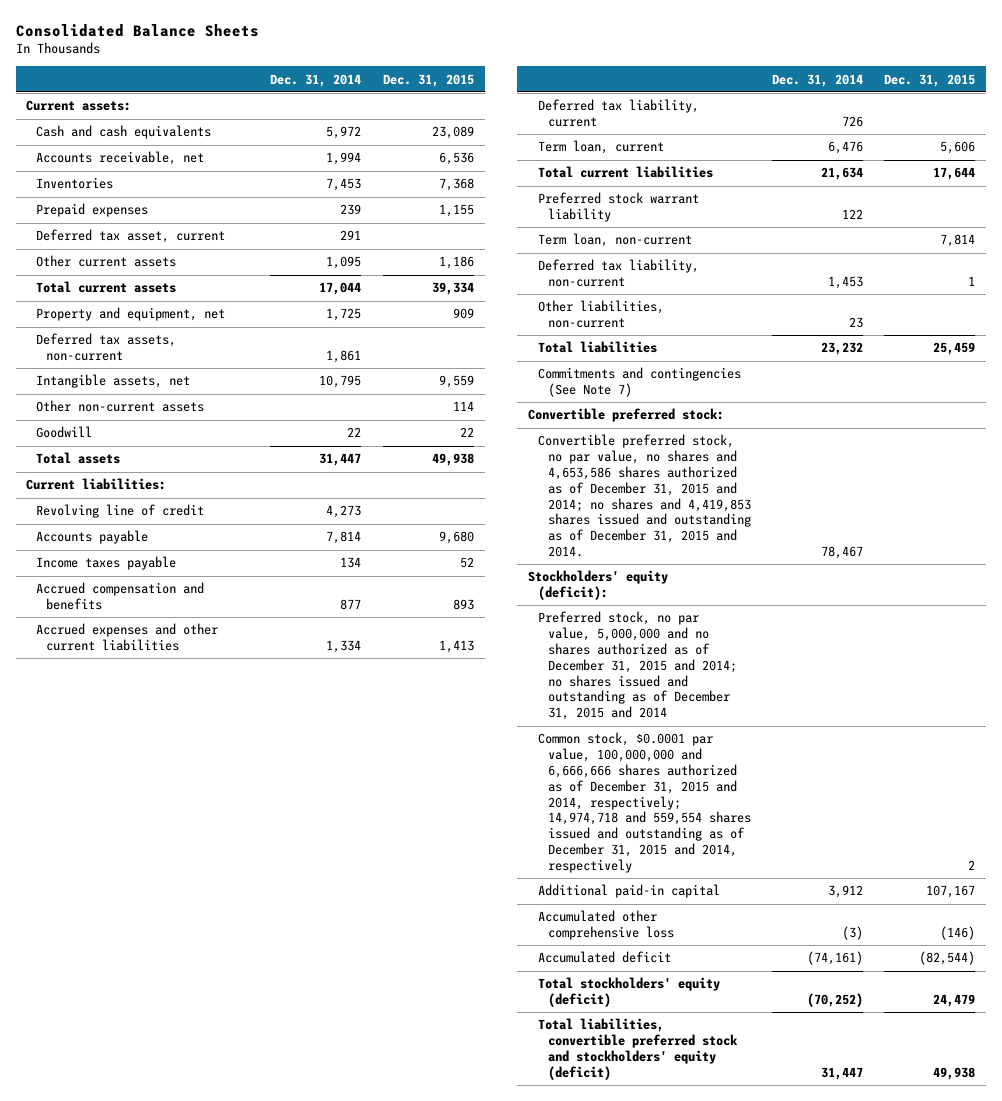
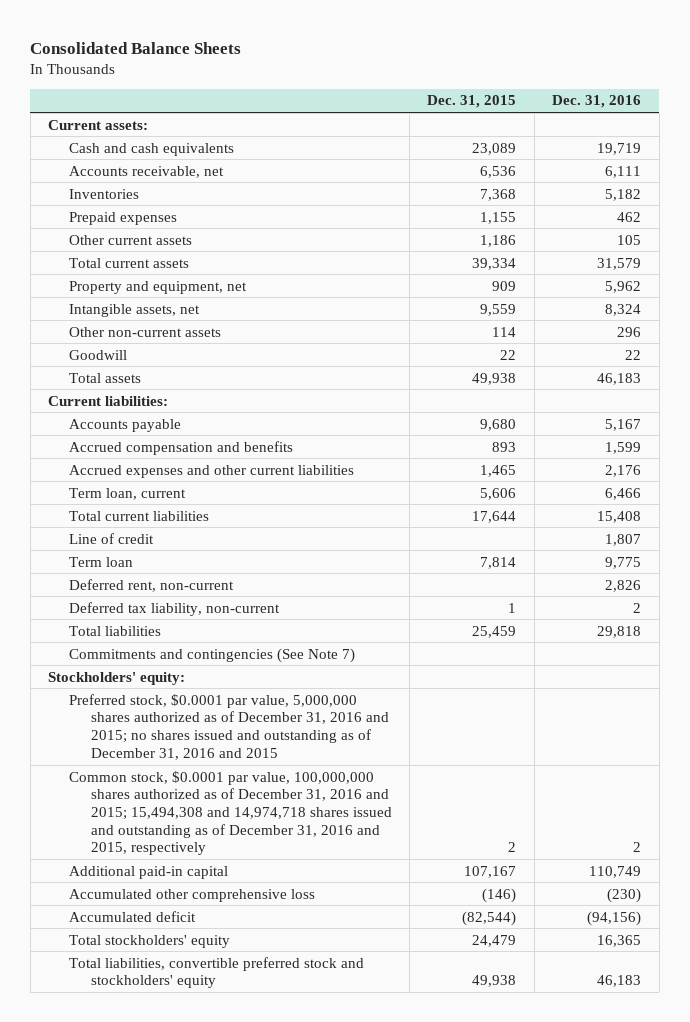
- | Dec. 31, 2014 | Dec. 31, 2015
+ | Dec. 31, 2015 | Dec. 31, 2016
- Deferred tax asset, current | 291 |
- Deferred tax assets, non-current | 1,861 |
- Revolving line of credit | 4,273 |
- Income taxes payable | 134 | 52
- Accrued expenses and other current liabilities | 1,334 | 1,413
- Deferred tax liability, current | 726 |
+ Accrued expenses and other current liabilities | 1,465 | 2,176
- Preferred stock warrant liability | 122 |
- Term loan, non-current | | 7,814
+ Line of credit | | 1,807
+ Term loan | 7,814 | 9,775
+ Deferred rent, non-current | | 2,826
- Other liabilities, non-current | 23 |
- Convertible preferred stock:
- Convertible preferred stock, no par value, no shares and 4,653,586 shares authorized as of December 31, 2015 and 2014; no shares and 4,419,853 shares issued and outstanding as of December 31, 2015 and 2014. | 78,467 |
- Stockholders' equity (deficit):
- Preferred stock, no par value, 5,000,000 and no shares authorized as of December 31, 2015 and 2014; no shares issued and outstanding as of December 31, 2015 and 2014
- Common stock, $0.0001 par value, 100,000,000 and 6,666,666 shares authorized as of December 31, 2015 and 2014, respectively; 14,974,718 and 559,554 shares issued and outstanding as of December 31, 2015 and 2014, respectively | | 2
+ Stockholders' equity:
+ Preferred stock, $0.0001 par value, 5,000,000 shares authorized as of December 31, 2016 and 2015; no shares issued and outstanding as of December 31, 2016 and 2015
+ Common stock, $0.0001 par value, 100,000,000 shares authorized as of December 31, 2016 and 2015; 15,494,308 and 14,974,718 shares issued and outstanding as of December 31, 2016 and 2015, respectively | 2 | 2
- Total stockholders' equity (deficit) | (70,252) | 24,479
- Total liabilities, convertible preferred stock and stockholders' equity (deficit) | 31,447 | 49,938
+ Total stockholders' equity | 24,479 | 16,365
+ Total liabilities, convertible preferred stock and stockholders' equity | 49,938 | 46,183

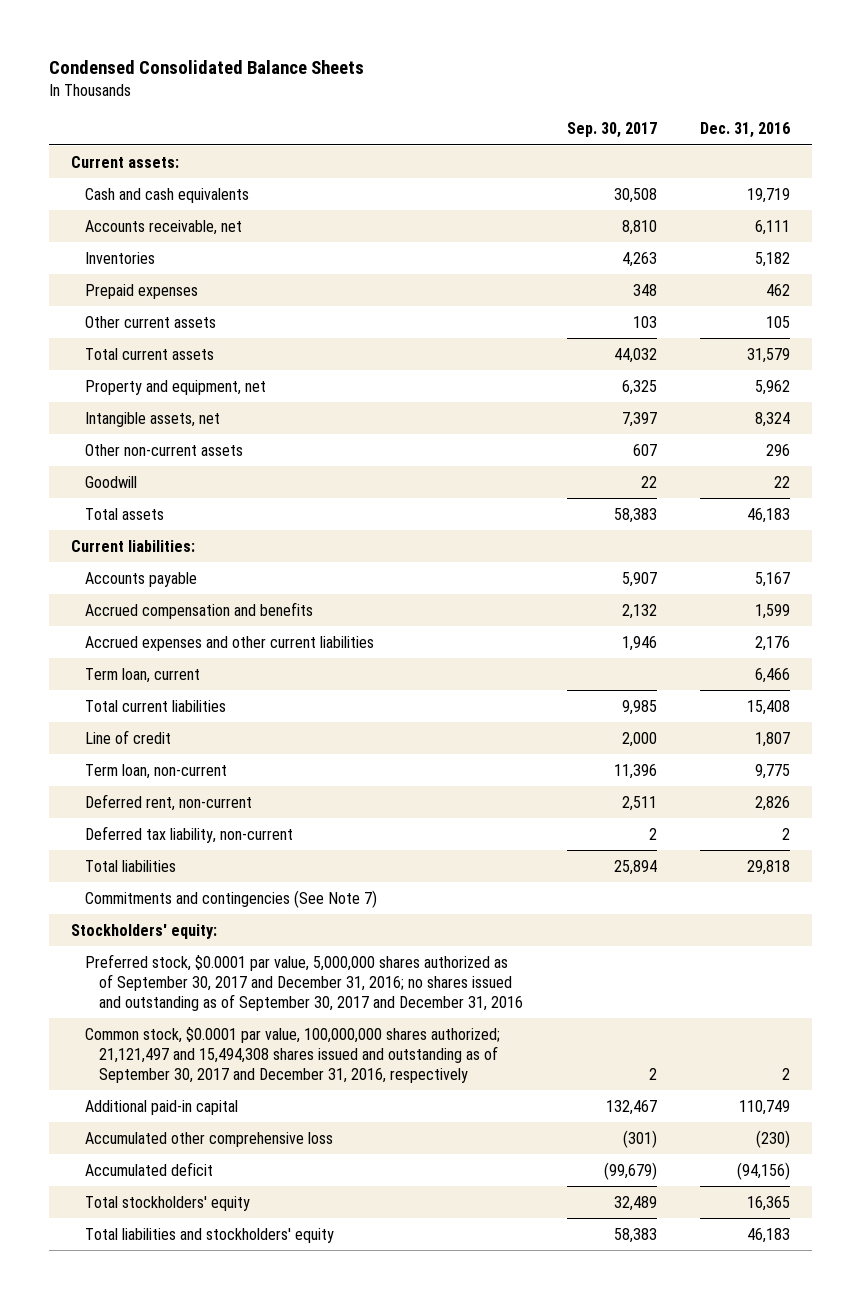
- Consolidated Balance Sheets
+ Condensed Consolidated Balance Sheets
- | Dec. 31, 2015 | Dec. 31, 2016
+ | Sep. 30, 2017 | Dec. 31, 2016
- Term loan | 7,814 | 9,775
+ Term loan, non-current | 11,396 | 9,775
- Preferred stock, $0.0001 par value, 5,000,000 shares authorized as of December 31, 2016 and 2015; no shares issued and outstanding as of December 31, 2016 and 2015
- Common stock, $0.0001 par value, 100,000,000 shares authorized as of December 31, 2016 and 2015; 15,494,308 and 14,974,718 shares issued and outstanding as of December 31, 2016 and 2015, respectively | 2 | 2
+ Preferred stock, $0.0001 par value, 5,000,000 shares authorized as of September 30, 2017 and December 31, 2016; no shares issued and outstanding as of September 30, 2017 and December 31, 2016
+ Common stock, $0.0001 par value, 100,000,000 shares authorized; 21,121,497 and 15,494,308 shares issued and outstanding as of September 30, 2017 and December 31, 2016, respectively | 2 | 2
- Total liabilities, convertible preferred stock and stockholders' equity | 49,938 | 46,183
+ Total liabilities and stockholders' equity | 58,383 | 46,183

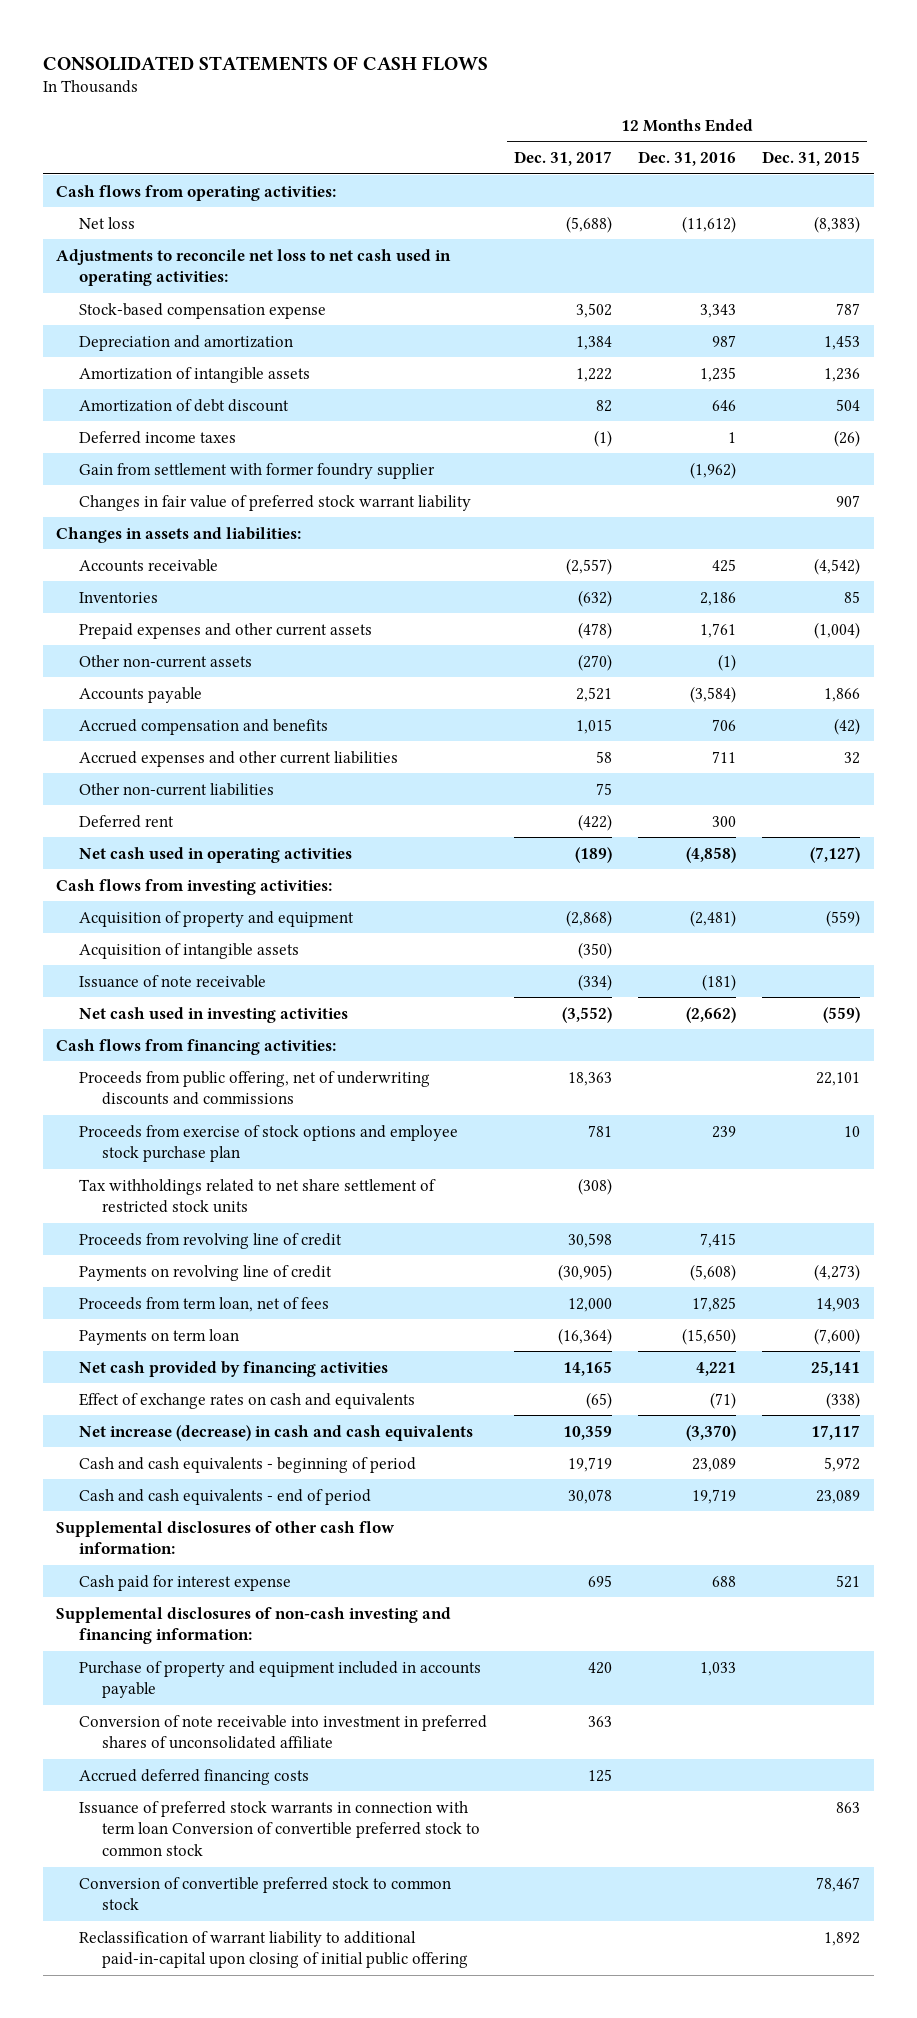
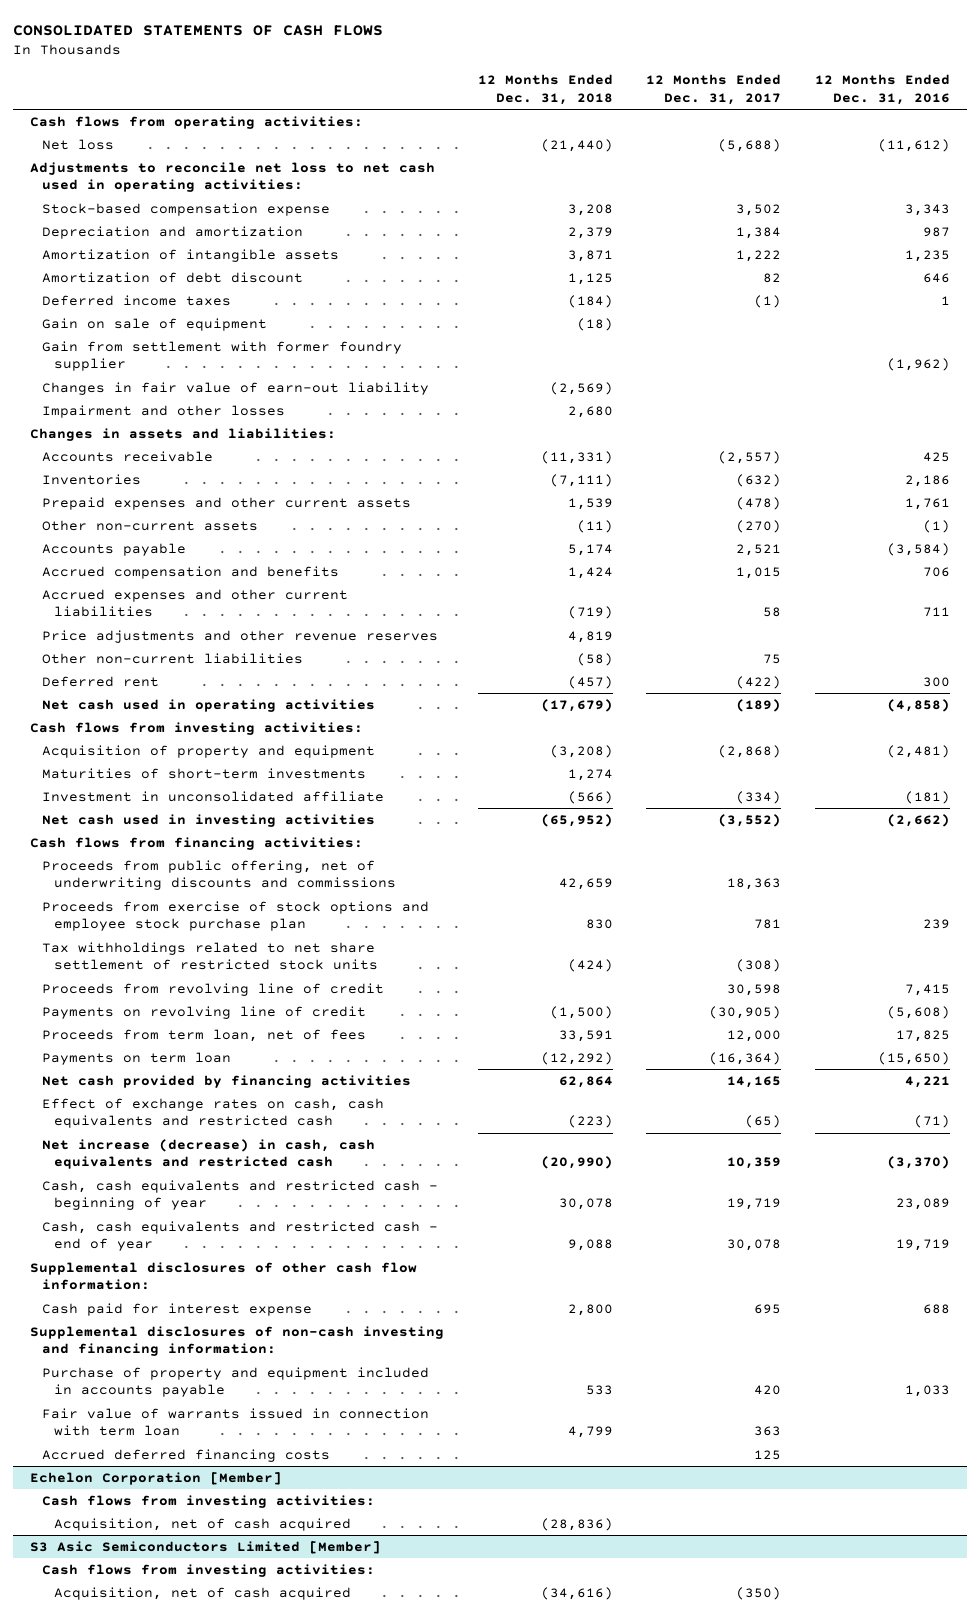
- | 12 Months Ended Dec. 31, 2017 | 12 Months Ended Dec. 31, 2016 | 12 Months Ended Dec. 31, 2015
+ | 12 Months Ended Dec. 31, 2018 | 12 Months Ended Dec. 31, 2017 | 12 Months Ended Dec. 31, 2016
+ Gain on sale of equipment | (18) | |
- Changes in fair value of preferred stock warrant liability | | | 907
+ Changes in fair value of earn-out liability | (2,569) | |
+ Impairment and other losses | 2,680 | |
+ Price adjustments and other revenue reserves | 4,819 | |
- Acquisition of intangible assets | (350) | |
- Issuance of note receivable | (334) | (181) |
+ Maturities of short-term investments | 1,274 | |
+ Investment in unconsolidated affiliate | (566) | (334) | (181)
- Effect of exchange rates on cash and equivalents | (65) | (71) | (338)
- Net increase (decrease) in cash and cash equivalents | 10,359 | (3,370) | 17,117
- Cash and cash equivalents - beginning of period | 19,719 | 23,089 | 5,972
- Cash and cash equivalents - end of period | 30,078 | 19,719 | 23,089
+ Effect of exchange rates on cash, cash equivalents and restricted cash | (223) | (65) | (71)
+ Net increase (decrease) in cash, cash equivalents and restricted cash | (20,990) | 10,359 | (3,370)
+ Cash, cash equivalents and restricted cash - beginning of year | 30,078 | 19,719 | 23,089
+ Cash, cash equivalents and restricted cash - end of year | 9,088 | 30,078 | 19,719
- Conversion of note receivable into investment in preferred shares of unconsolidated affiliate | 363 | |
+ Fair value of warrants issued in connection with term loan | 4,799 | 363 |
- Issuance of preferred stock warrants in connection with term loan Conversion of convertible preferred stock to common stock | | | 863
- Conversion of convertible preferred stock to common stock | | | 78,467
- Reclassification of warrant liability to additional paid-in-capital upon closing of initial public offering | | | 1,892
+ Echelon Corporation [Member]
+ Cash flows from investing activities:
+ Acquisition, net of cash acquired | (28,836) | |
+ S3 Asic Semiconductors Limited [Member]
+ Cash flows from investing activities:
+ Acquisition, net of cash acquired | (34,616) | (350) |

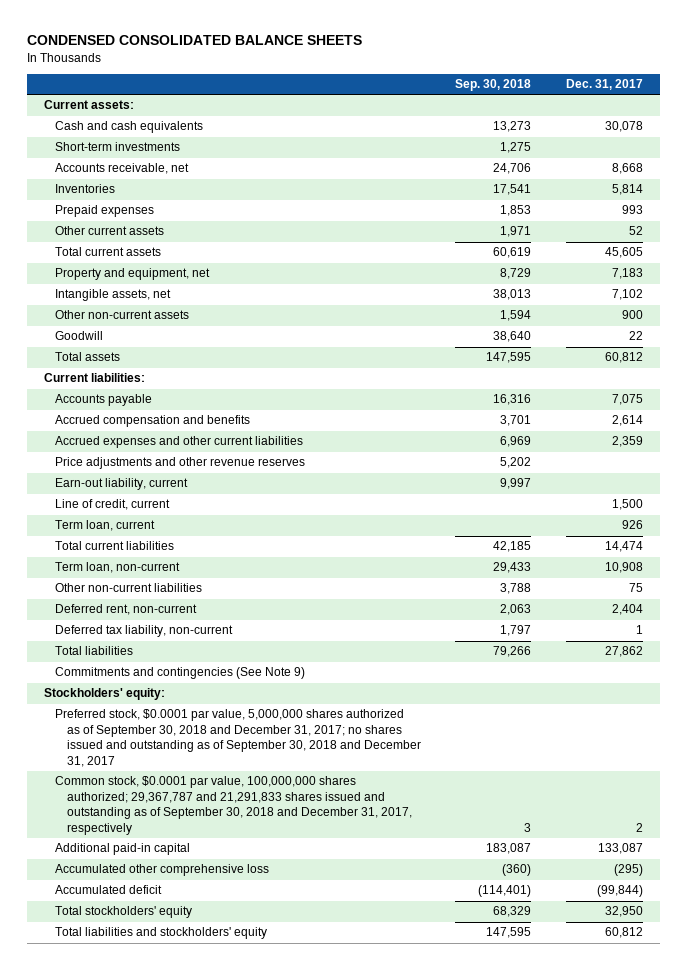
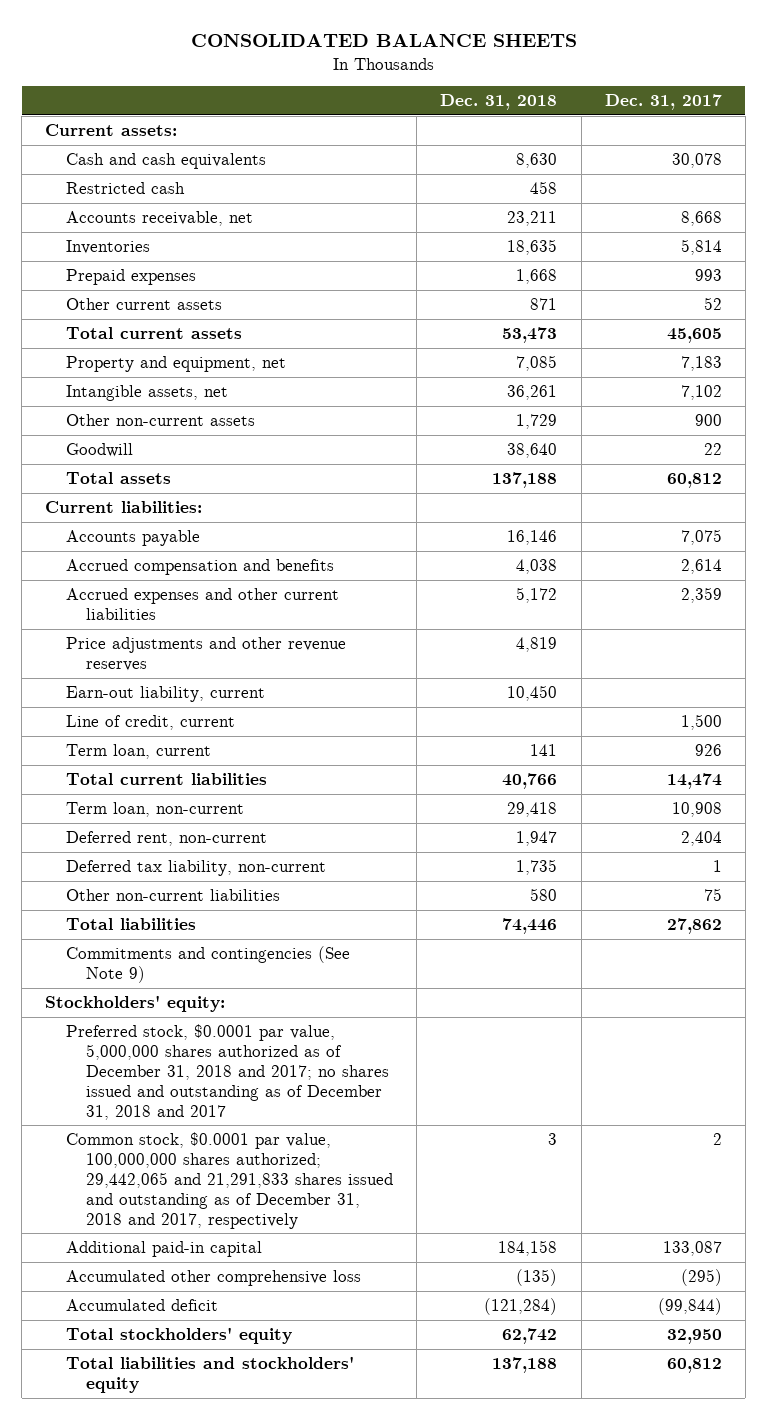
- CONDENSED CONSOLIDATED BALANCE SHEETS
+ CONSOLIDATED BALANCE SHEETS
- | Sep. 30, 2018 | Dec. 31, 2017
+ | Dec. 31, 2018 | Dec. 31, 2017
- Short-term investments | 1,275 |
+ Restricted cash | 458 |
moved down: Other non-current liabilities | 580 | 75
- Preferred stock, $0.0001 par value, 5,000,000 shares authorized as of September 30, 2018 and December 31, 2017; no shares issued and outstanding as of September 30, 2018 and December 31, 2017
- Common stock, $0.0001 par value, 100,000,000 shares authorized; 29,367,787 and 21,291,833 shares issued and outstanding as of September 30, 2018 and December 31, 2017, respectively | 3 | 2
+ Preferred stock, $0.0001 par value, 5,000,000 shares authorized as of December 31, 2018 and 2017; no shares issued and outstanding as of December 31, 2018 and 2017
+ Common stock, $0.0001 par value, 100,000,000 shares authorized; 29,442,065 and 21,291,833 shares issued and outstanding as of December 31, 2018 and 2017, respectively | 3 | 2

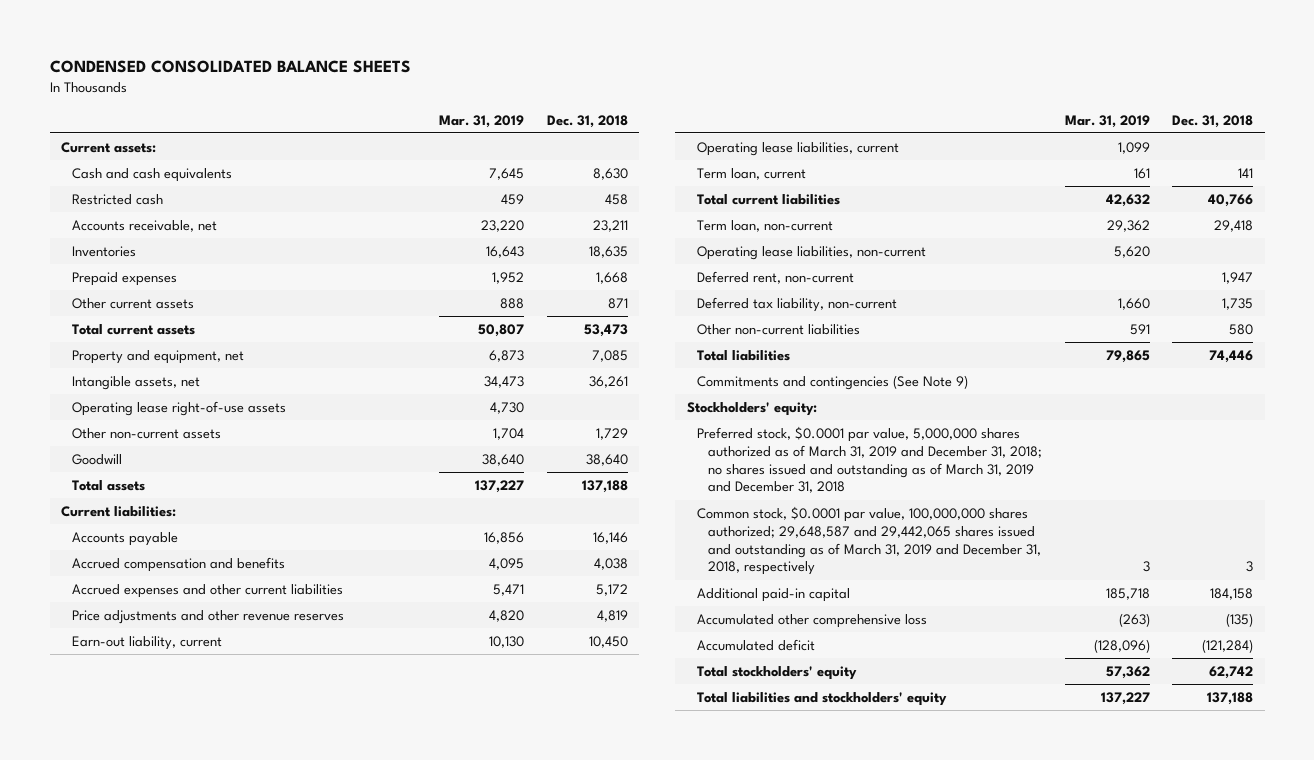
- CONSOLIDATED BALANCE SHEETS
+ CONDENSED CONSOLIDATED BALANCE SHEETS
- | Dec. 31, 2018 | Dec. 31, 2017
+ | Mar. 31, 2019 | Dec. 31, 2018
+ Operating lease right-of-use assets | 4,730 |
- Line of credit, current | | 1,500
+ Operating lease liabilities, current | 1,099 |
+ Operating lease liabilities, non-current | 5,620 |
- Preferred stock, $0.0001 par value, 5,000,000 shares authorized as of December 31, 2018 and 2017; no shares issued and outstanding as of December 31, 2018 and 2017
- Common stock, $0.0001 par value, 100,000,000 shares authorized; 29,442,065 and 21,291,833 shares issued and outstanding as of December 31, 2018 and 2017, respectively | 3 | 2
+ Preferred stock, $0.0001 par value, 5,000,000 shares authorized as of March 31, 2019 and December 31, 2018; no shares issued and outstanding as of March 31, 2019 and December 31, 2018
+ Common stock, $0.0001 par value, 100,000,000 shares authorized; 29,648,587 and 29,442,065 shares issued and outstanding as of March 31, 2019 and December 31, 2018, respectively | 3 | 3

